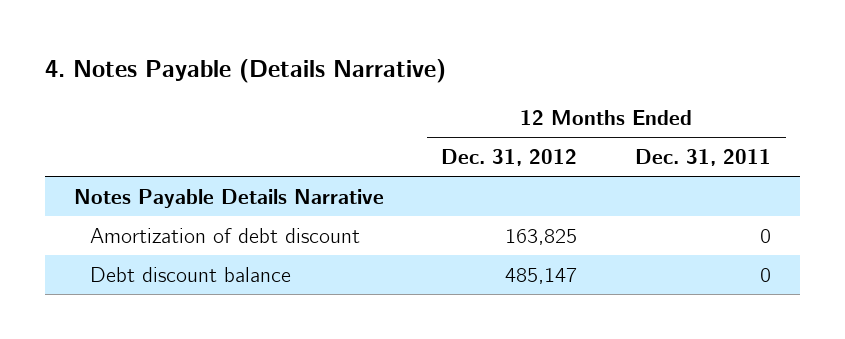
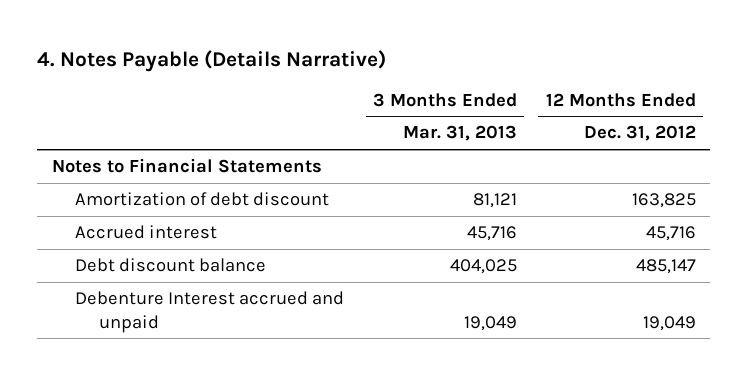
- | 12 Months Ended Dec. 31, 2012 | 12 Months Ended Dec. 31, 2011
+ | 3 Months Ended Mar. 31, 2013 | 12 Months Ended Dec. 31, 2012
- Notes Payable Details Narrative
+ Notes to Financial Statements
+ Accrued interest | 45,716 | 45,716
+ Debenture Interest accrued and unpaid | 19,049 | 19,049

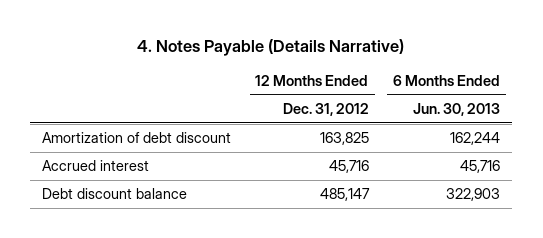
- | 3 Months Ended Mar. 31, 2013 | 12 Months Ended Dec. 31, 2012
+ | 12 Months Ended Dec. 31, 2012 | 6 Months Ended Jun. 30, 2013
- Notes to Financial Statements
- Debenture Interest accrued and unpaid | 19,049 | 19,049

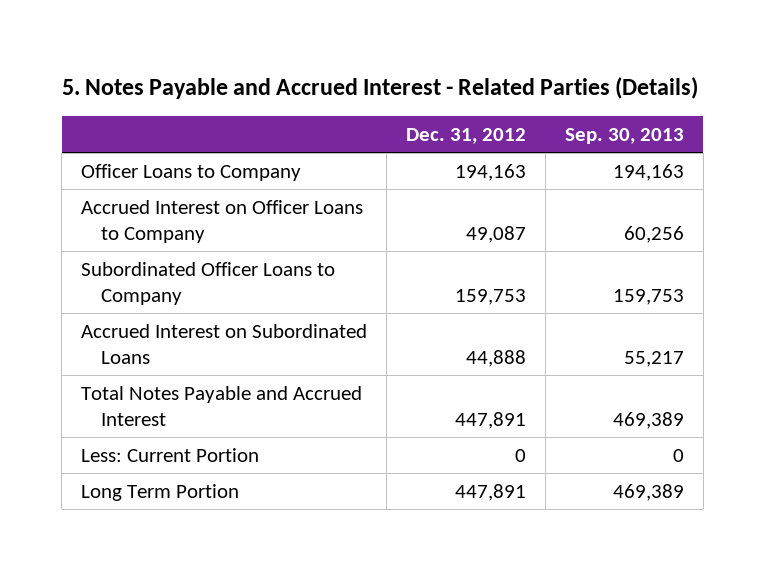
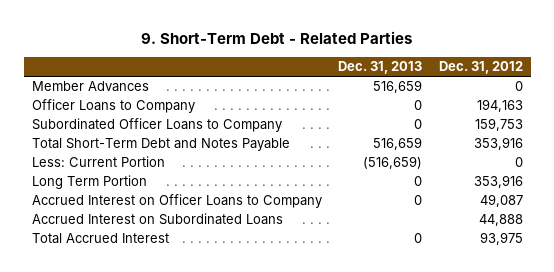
- 5. Notes Payable and Accrued Interest - Related Parties (Details)
+ 9. Short-Term Debt - Related Parties
- | Dec. 31, 2012 | Sep. 30, 2013
+ | Dec. 31, 2013 | Dec. 31, 2012
+ Member Advances | 516,659 | 0
- Total Notes Payable and Accrued Interest | 447,891 | 469,389
+ Total Short-Term Debt and Notes Payable | 516,659 | 353,916
- Long Term Portion | 447,891 | 469,389
+ Long Term Portion | 0 | 353,916
moved down: Accrued Interest on Officer Loans to Company | 0 | 49,087
moved down: Accrued Interest on Subordinated Loans | | 44,888
+ Total Accrued Interest | 0 | 93,975

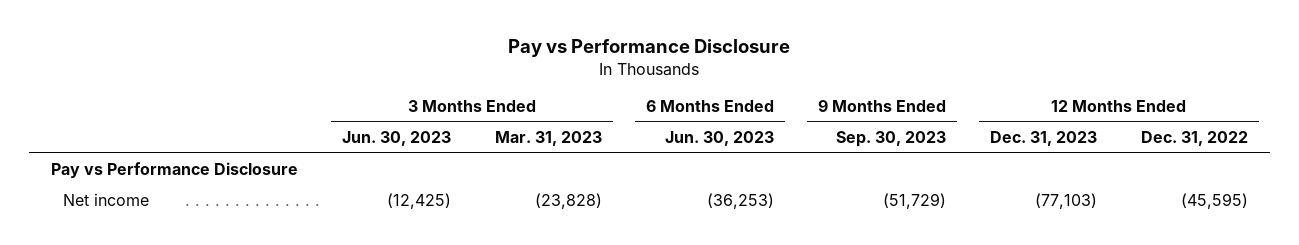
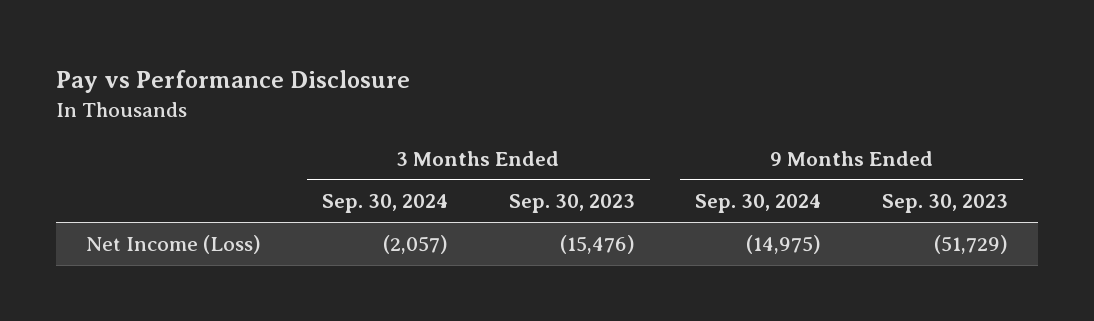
- | 3 Months Ended Jun. 30, 2023 | 3 Months Ended Mar. 31, 2023 | 6 Months Ended Jun. 30, 2023 | 9 Months Ended Sep. 30, 2023 | 12 Months Ended Dec. 31, 2023 | 12 Months Ended Dec. 31, 2022
+ | 3 Months Ended Sep. 30, 2024 | 3 Months Ended Sep. 30, 2023 | 9 Months Ended Sep. 30, 2024 | 9 Months Ended Sep. 30, 2023
- Pay vs Performance Disclosure
- Net income | (12,425) | (23,828) | (36,253) | (51,729) | (77,103) | (45,595)
+ Net Income (Loss) | (2,057) | (15,476) | (14,975) | (51,729)

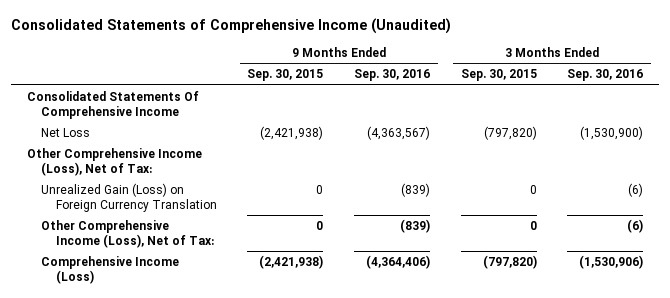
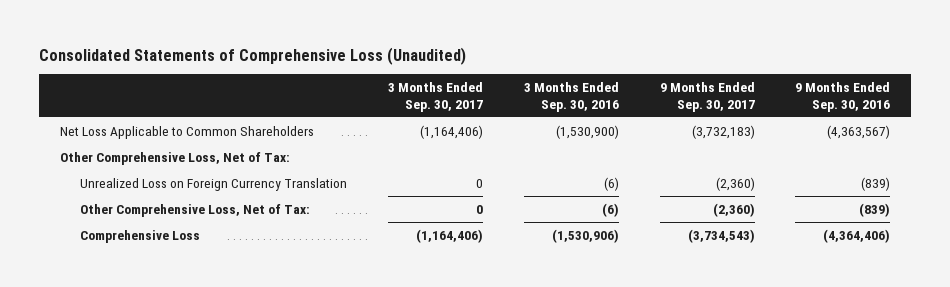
- Consolidated Statements of Comprehensive Income (Unaudited)
+ Consolidated Statements of Comprehensive Loss (Unaudited)
- | 9 Months Ended Sep. 30, 2015 | 9 Months Ended Sep. 30, 2016 | 3 Months Ended Sep. 30, 2015 | 3 Months Ended Sep. 30, 2016
+ | 3 Months Ended Sep. 30, 2017 | 3 Months Ended Sep. 30, 2016 | 9 Months Ended Sep. 30, 2017 | 9 Months Ended Sep. 30, 2016
- Consolidated Statements Of Comprehensive Income
- Net Loss | (2,421,938) | (4,363,567) | (797,820) | (1,530,900)
- Other Comprehensive Income (Loss), Net of Tax:
- Unrealized Gain (Loss) on Foreign Currency Translation | 0 | (839) | 0 | (6)
- Other Comprehensive Income (Loss), Net of Tax: | 0 | (839) | 0 | (6)
- Comprehensive Income (Loss) | (2,421,938) | (4,364,406) | (797,820) | (1,530,906)
+ Net Loss Applicable to Common Shareholders | (1,164,406) | (1,530,900) | (3,732,183) | (4,363,567)
+ Other Comprehensive Loss, Net of Tax:
+ Unrealized Loss on Foreign Currency Translation | 0 | (6) | (2,360) | (839)
+ Other Comprehensive Loss, Net of Tax: | 0 | (6) | (2,360) | (839)
+ Comprehensive Loss | (1,164,406) | (1,530,906) | (3,734,543) | (4,364,406)

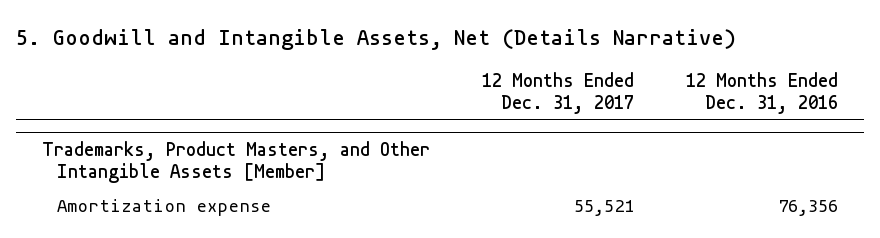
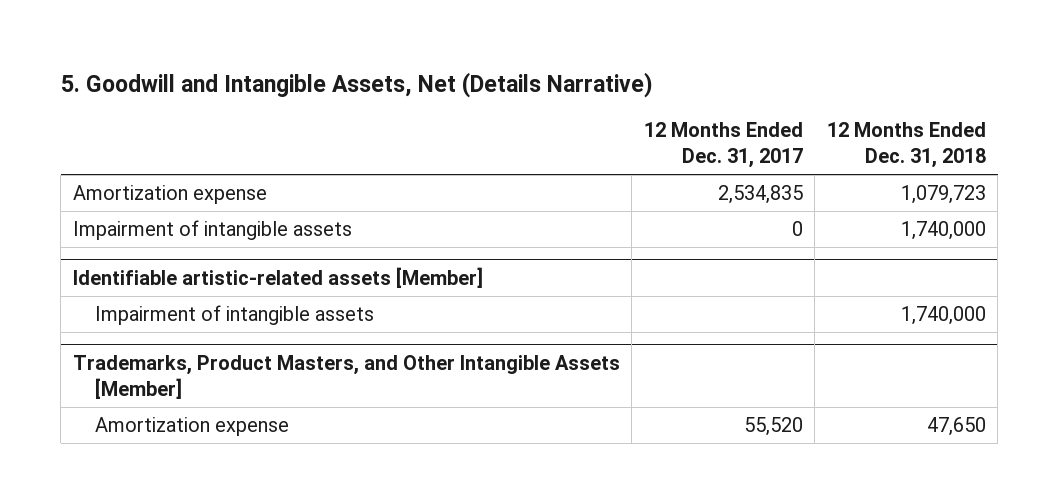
- | 12 Months Ended Dec. 31, 2017 | 12 Months Ended Dec. 31, 2016
+ | 12 Months Ended Dec. 31, 2017 | 12 Months Ended Dec. 31, 2018
+ Amortization expense | 2,534,835 | 1,079,723
+ Impairment of intangible assets | 0 | 1,740,000
+ Identifiable artistic-related assets [Member]
+ Impairment of intangible assets | | 1,740,000
@ Trademarks, Product Masters, and Other Intangible Assets [Member]
- Amortization expense | 55,521 | 76,356
+ Amortization expense | 55,520 | 47,650

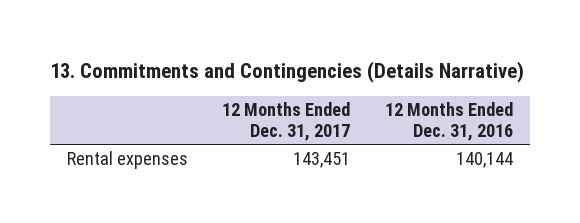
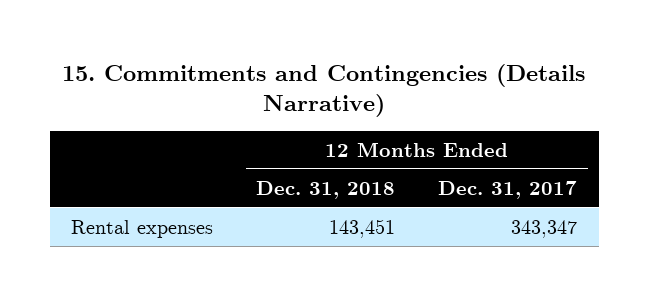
- 13. Commitments and Contingencies (Details Narrative)
+ 15. Commitments and Contingencies (Details Narrative)
- | 12 Months Ended Dec. 31, 2017 | 12 Months Ended Dec. 31, 2016
+ | 12 Months Ended Dec. 31, 2018 | 12 Months Ended Dec. 31, 2017
- Rental expenses | 143,451 | 140,144
+ Rental expenses | 143,451 | 343,347

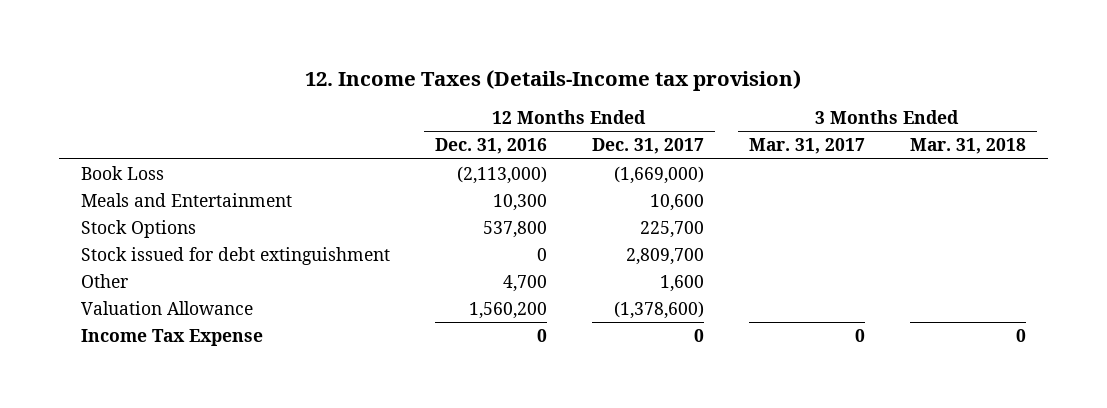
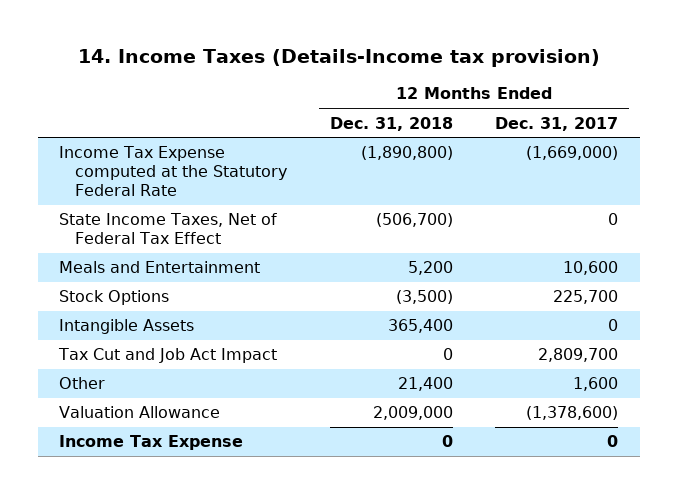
- 12. Income Taxes (Details-Income tax provision)
+ 14. Income Taxes (Details-Income tax provision)
- | 12 Months Ended Dec. 31, 2016 | 12 Months Ended Dec. 31, 2017 | 3 Months Ended Mar. 31, 2017 | 3 Months Ended Mar. 31, 2018
+ | 12 Months Ended Dec. 31, 2018 | 12 Months Ended Dec. 31, 2017
- Book Loss | (2,113,000) | (1,669,000) | |
+ Income Tax Expense computed at the Statutory Federal Rate | (1,890,800) | (1,669,000)
+ State Income Taxes, Net of Federal Tax Effect | (506,700) | 0
- Stock issued for debt extinguishment | 0 | 2,809,700 | |
+ Intangible Assets | 365,400 | 0
+ Tax Cut and Job Act Impact | 0 | 2,809,700

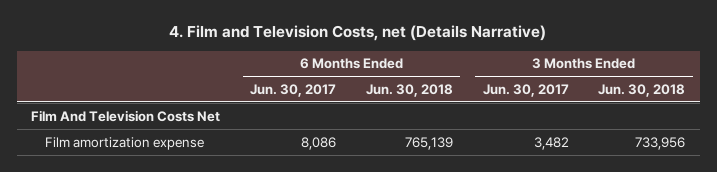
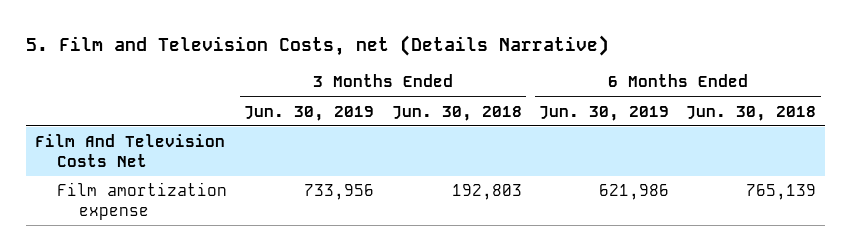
- 4. Film and Television Costs, net (Details Narrative)
+ 5. Film and Television Costs, net (Details Narrative)
- | 6 Months Ended Jun. 30, 2017 | 6 Months Ended Jun. 30, 2018 | 3 Months Ended Jun. 30, 2017 | 3 Months Ended Jun. 30, 2018
+ | 3 Months Ended Jun. 30, 2019 | 3 Months Ended Jun. 30, 2018 | 6 Months Ended Jun. 30, 2019 | 6 Months Ended Jun. 30, 2018
- Film amortization expense | 8,086 | 765,139 | 3,482 | 733,956
+ Film amortization expense | 733,956 | 192,803 | 621,986 | 765,139

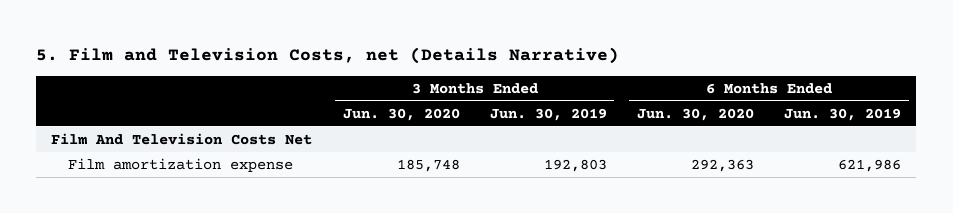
- | 3 Months Ended Jun. 30, 2019 | 3 Months Ended Jun. 30, 2018 | 6 Months Ended Jun. 30, 2019 | 6 Months Ended Jun. 30, 2018
+ | 3 Months Ended Jun. 30, 2020 | 3 Months Ended Jun. 30, 2019 | 6 Months Ended Jun. 30, 2020 | 6 Months Ended Jun. 30, 2019
- Film amortization expense | 733,956 | 192,803 | 621,986 | 765,139
+ Film amortization expense | 185,748 | 192,803 | 292,363 | 621,986

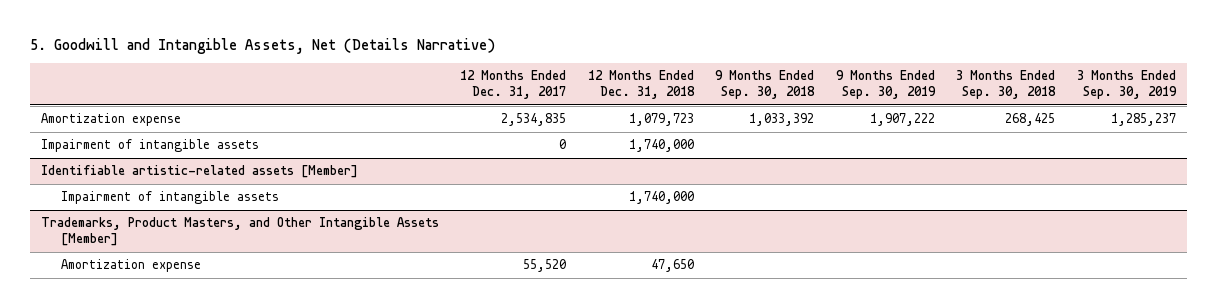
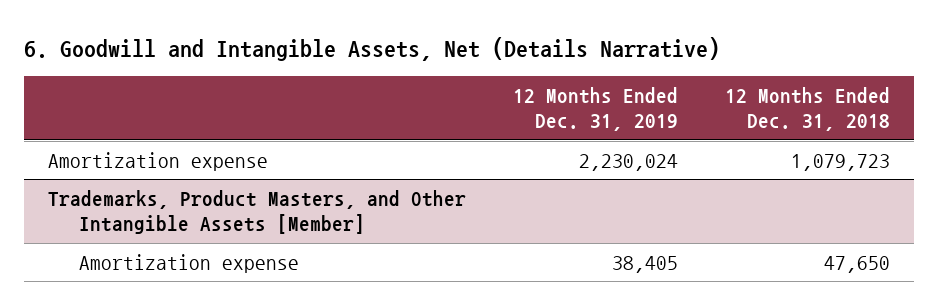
- 5. Goodwill and Intangible Assets, Net (Details Narrative)
+ 6. Goodwill and Intangible Assets, Net (Details Narrative)
- | 12 Months Ended Dec. 31, 2017 | 12 Months Ended Dec. 31, 2018 | 9 Months Ended Sep. 30, 2018 | 9 Months Ended Sep. 30, 2019 | 3 Months Ended Sep. 30, 2018 | 3 Months Ended Sep. 30, 2019
+ | 12 Months Ended Dec. 31, 2019 | 12 Months Ended Dec. 31, 2018
- Impairment of intangible assets | 0 | 1,740,000 | | | |
- Identifiable artistic-related assets [Member]
- Impairment of intangible assets | | 1,740,000 | | | |

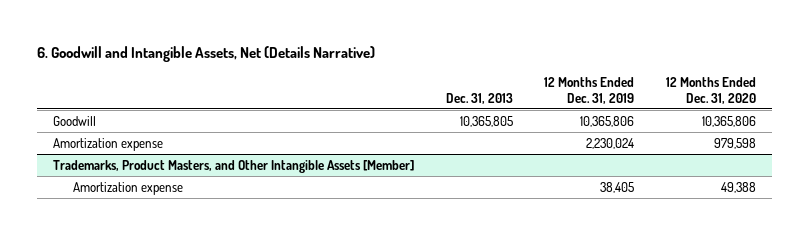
- | 12 Months Ended Dec. 31, 2019 | 12 Months Ended Dec. 31, 2018
+ | Dec. 31, 2013 | 12 Months Ended Dec. 31, 2019 | 12 Months Ended Dec. 31, 2020
+ Goodwill | 10,365,805 | 10,365,806 | 10,365,806

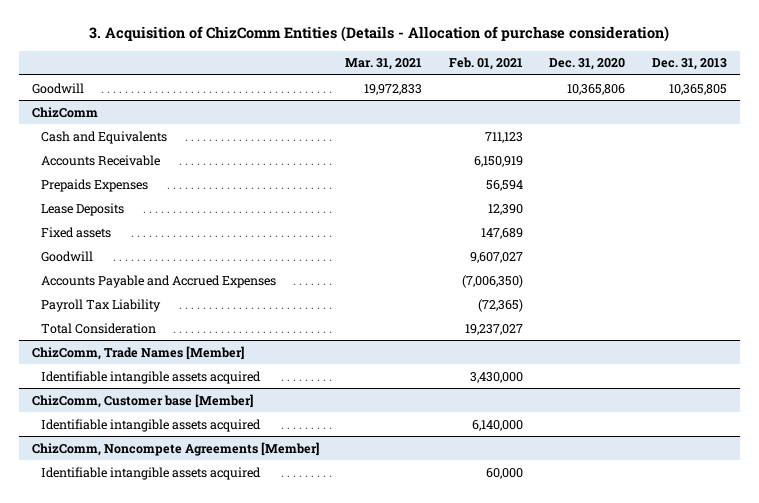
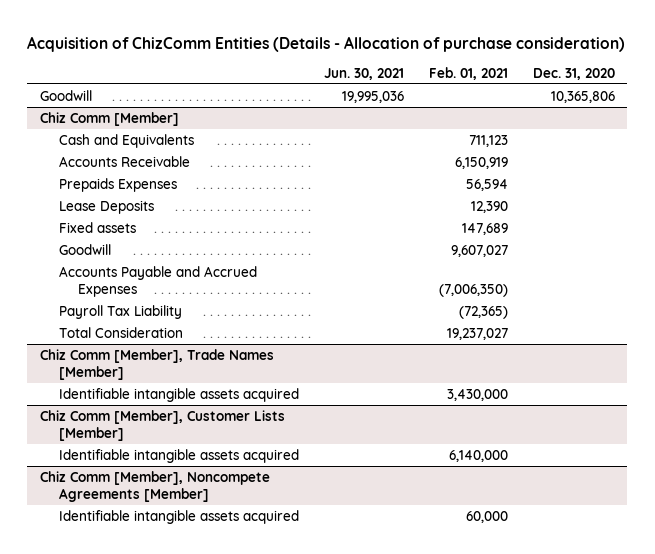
- 3. Acquisition of ChizComm Entities (Details - Allocation of purchase consideration)
+ Acquisition of ChizComm Entities (Details - Allocation of purchase consideration)
- | Mar. 31, 2021 | Feb. 01, 2021 | Dec. 31, 2020 | Dec. 31, 2013
+ | Jun. 30, 2021 | Feb. 01, 2021 | Dec. 31, 2020
- ChizComm
+ Chiz Comm [Member]
- ChizComm, Trade Names [Member]
+ Chiz Comm [Member], Trade Names [Member]
- ChizComm, Customer base [Member]
+ Chiz Comm [Member], Customer Lists [Member]
- ChizComm, Noncompete Agreements [Member]
+ Chiz Comm [Member], Noncompete Agreements [Member]

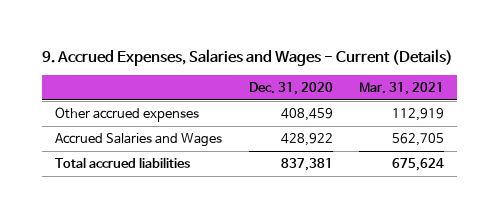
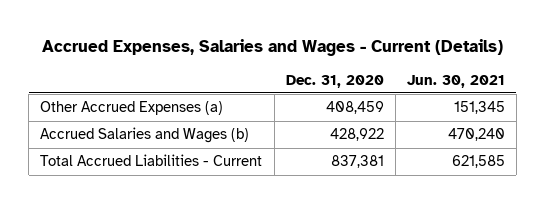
- 9. Accrued Expenses, Salaries and Wages - Current (Details)
+ Accrued Expenses, Salaries and Wages - Current (Details)
- | Dec. 31, 2020 | Mar. 31, 2021
+ | Dec. 31, 2020 | Jun. 30, 2021
- Other accrued expenses | 408,459 | 112,919
- Accrued Salaries and Wages | 428,922 | 562,705
- Total accrued liabilities | 837,381 | 675,624
+ Other Accrued Expenses (a) | 408,459 | 151,345
+ Accrued Salaries and Wages (b) | 428,922 | 470,240
+ Total Accrued Liabilities - Current | 837,381 | 621,585

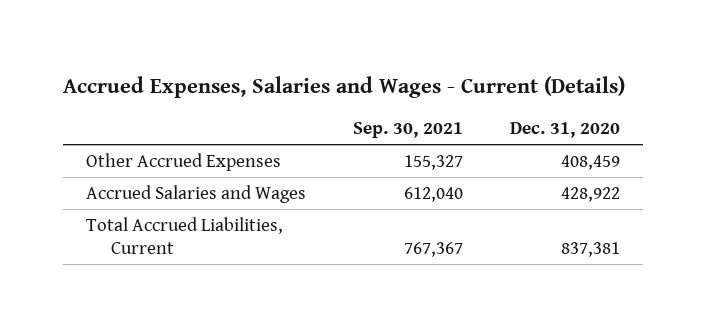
- | Dec. 31, 2020 | Jun. 30, 2021
+ | Sep. 30, 2021 | Dec. 31, 2020
- Other Accrued Expenses (a) | 408,459 | 151,345
- Accrued Salaries and Wages (b) | 428,922 | 470,240
- Total Accrued Liabilities - Current | 837,381 | 621,585
+ Other Accrued Expenses | 155,327 | 408,459
+ Accrued Salaries and Wages | 612,040 | 428,922
+ Total Accrued Liabilities, Current | 767,367 | 837,381

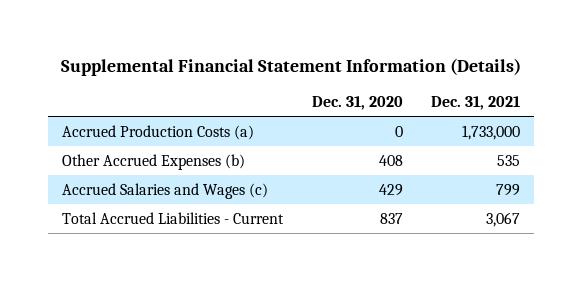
- Accrued Expenses, Salaries and Wages - Current (Details)
+ Supplemental Financial Statement Information (Details)
- | Sep. 30, 2021 | Dec. 31, 2020
+ | Dec. 31, 2020 | Dec. 31, 2021
- Other Accrued Expenses | 155,327 | 408,459
- Accrued Salaries and Wages | 612,040 | 428,922
- Total Accrued Liabilities, Current | 767,367 | 837,381
+ Accrued Production Costs (a) | 0 | 1,733,000
+ Other Accrued Expenses (b) | 408 | 535
+ Accrued Salaries and Wages (c) | 429 | 799
+ Total Accrued Liabilities - Current | 837 | 3,067

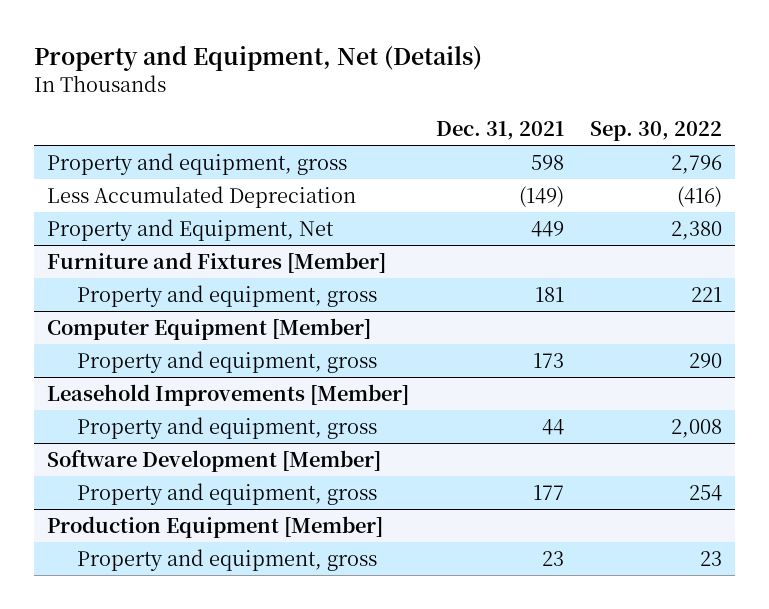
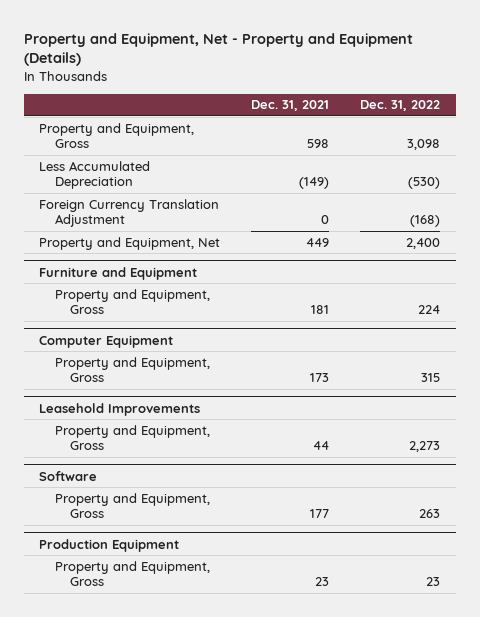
- Property and Equipment, Net (Details)
+ Property and Equipment, Net - Property and Equipment (Details)
- | Dec. 31, 2021 | Sep. 30, 2022
+ | Dec. 31, 2021 | Dec. 31, 2022
- Property and equipment, gross | 598 | 2,796
+ Property and Equipment, Gross | 598 | 3,098
+ Foreign Currency Translation Adjustment | 0 | (168)
- Furniture and Fixtures [Member]
- Property and equipment, gross | 181 | 221
- Computer Equipment [Member]
- Property and equipment, gross | 173 | 290
- Leasehold Improvements [Member]
- Property and equipment, gross | 44 | 2,008
- Software Development [Member]
- Property and equipment, gross | 177 | 254
- Production Equipment [Member]
- Property and equipment, gross | 23 | 23
+ Furniture and Equipment
+ Property and Equipment, Gross | 181 | 224
+ Computer Equipment
+ Property and Equipment, Gross | 173 | 315
+ Leasehold Improvements
+ Property and Equipment, Gross | 44 | 2,273
+ Software
+ Property and Equipment, Gross | 177 | 263
+ Production Equipment
+ Property and Equipment, Gross | 23 | 23

